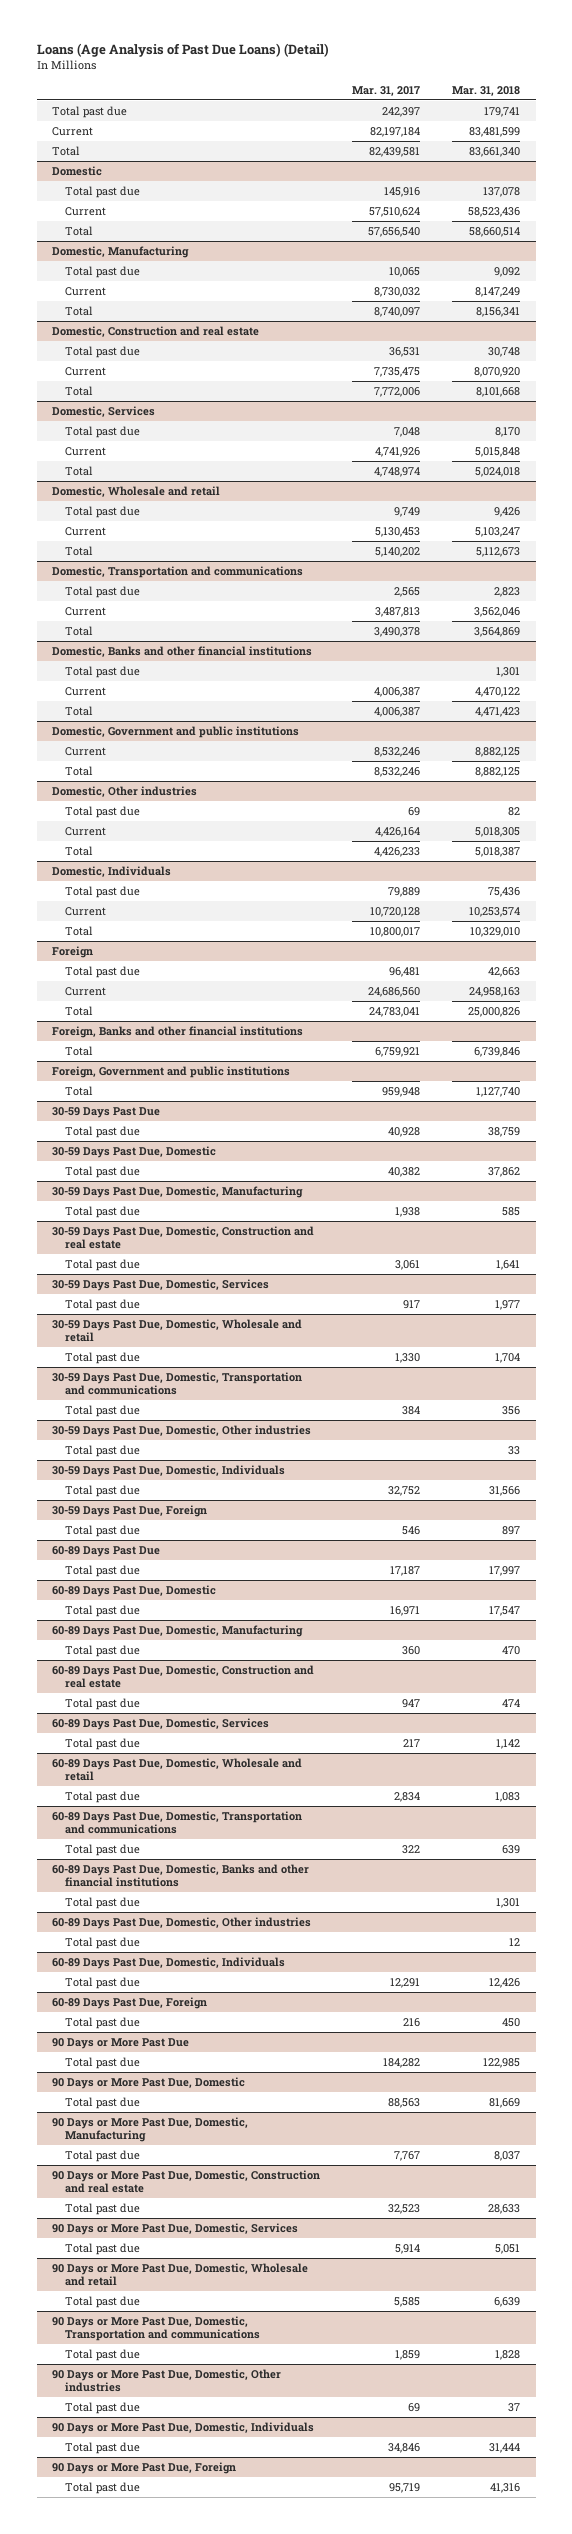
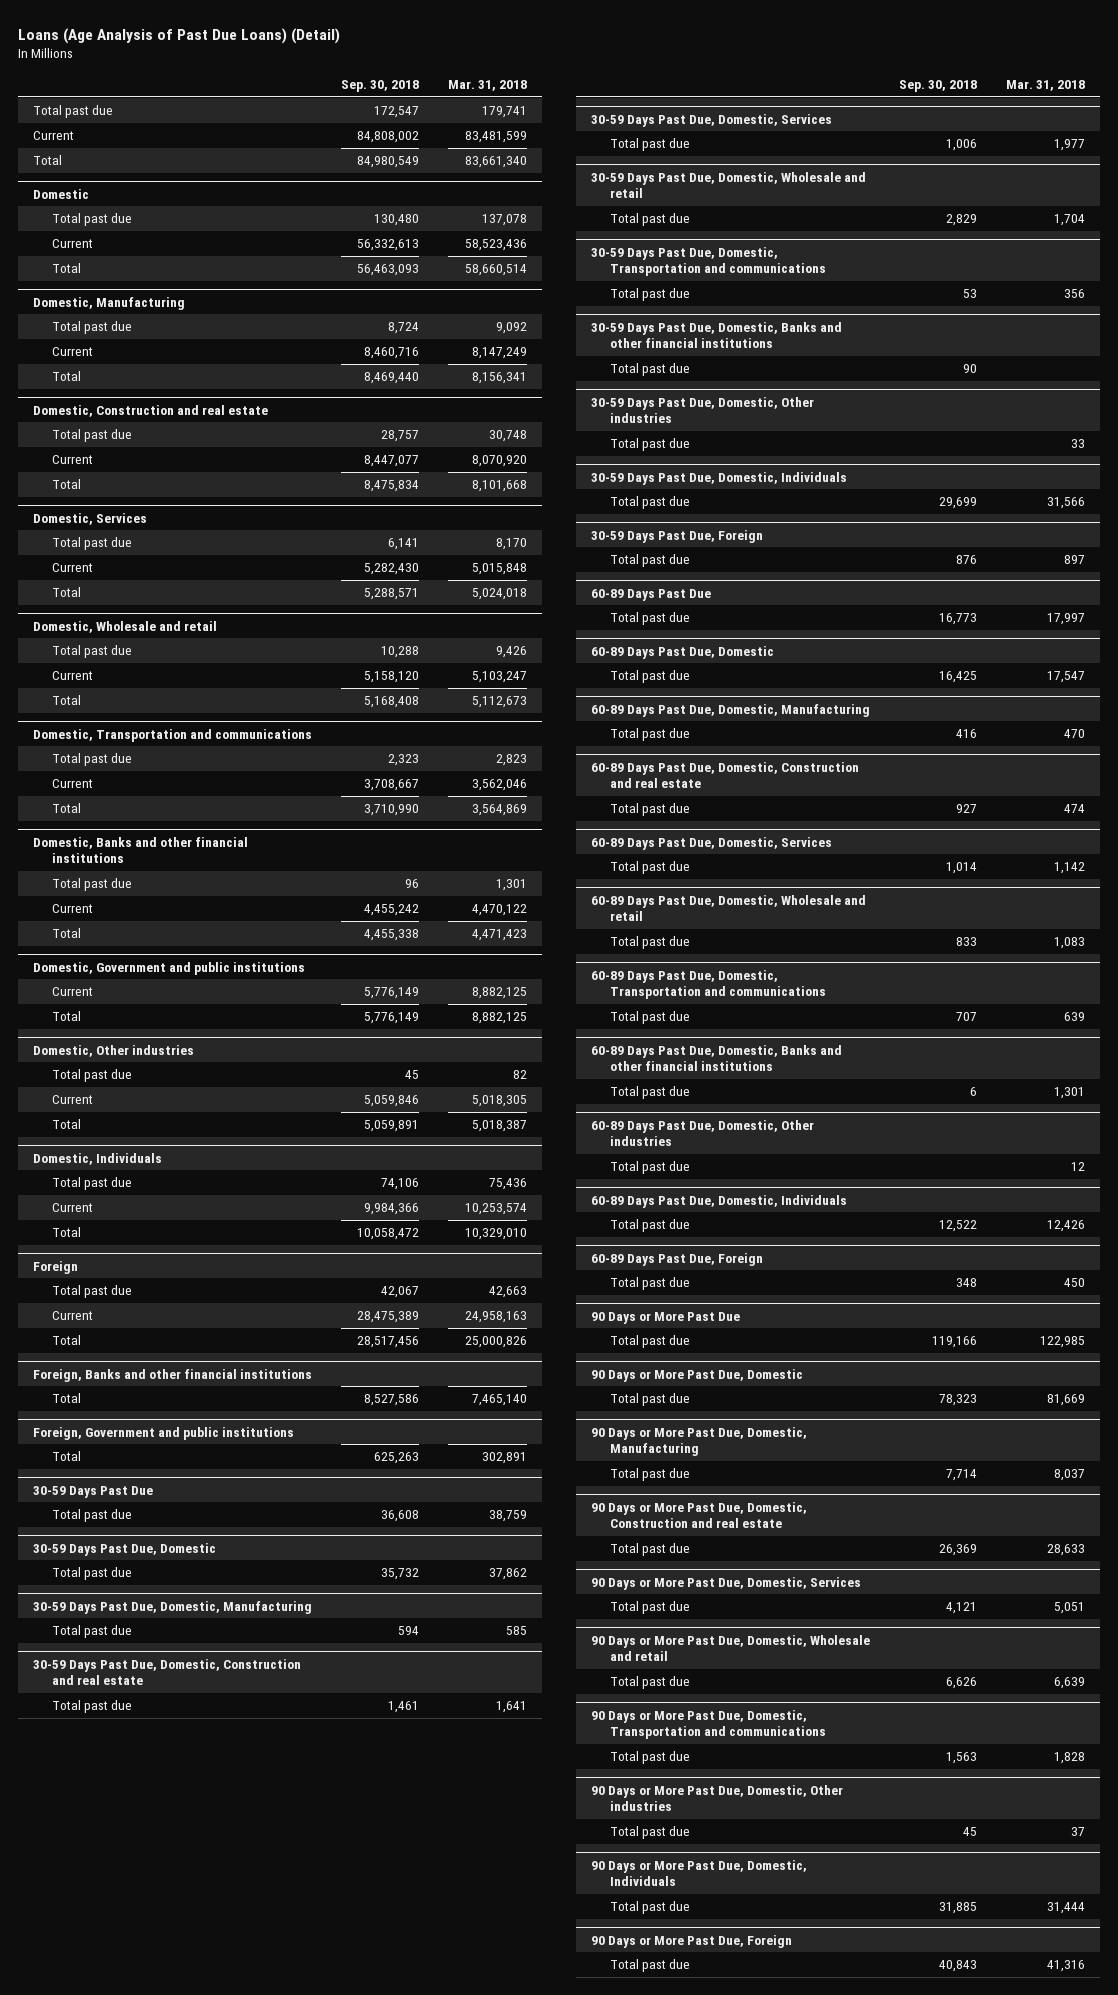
- | Mar. 31, 2017 | Mar. 31, 2018
+ | Sep. 30, 2018 | Mar. 31, 2018
@ Foreign, Banks and other financial institutions
- Total | 6,759,921 | 6,739,846
+ Total | 8,527,586 | 7,465,140
@ Foreign, Government and public institutions
- Total | 959,948 | 1,127,740
+ Total | 625,263 | 302,891
+ 30-59 Days Past Due, Domestic, Banks and other financial institutions
+ Total past due | 90 |

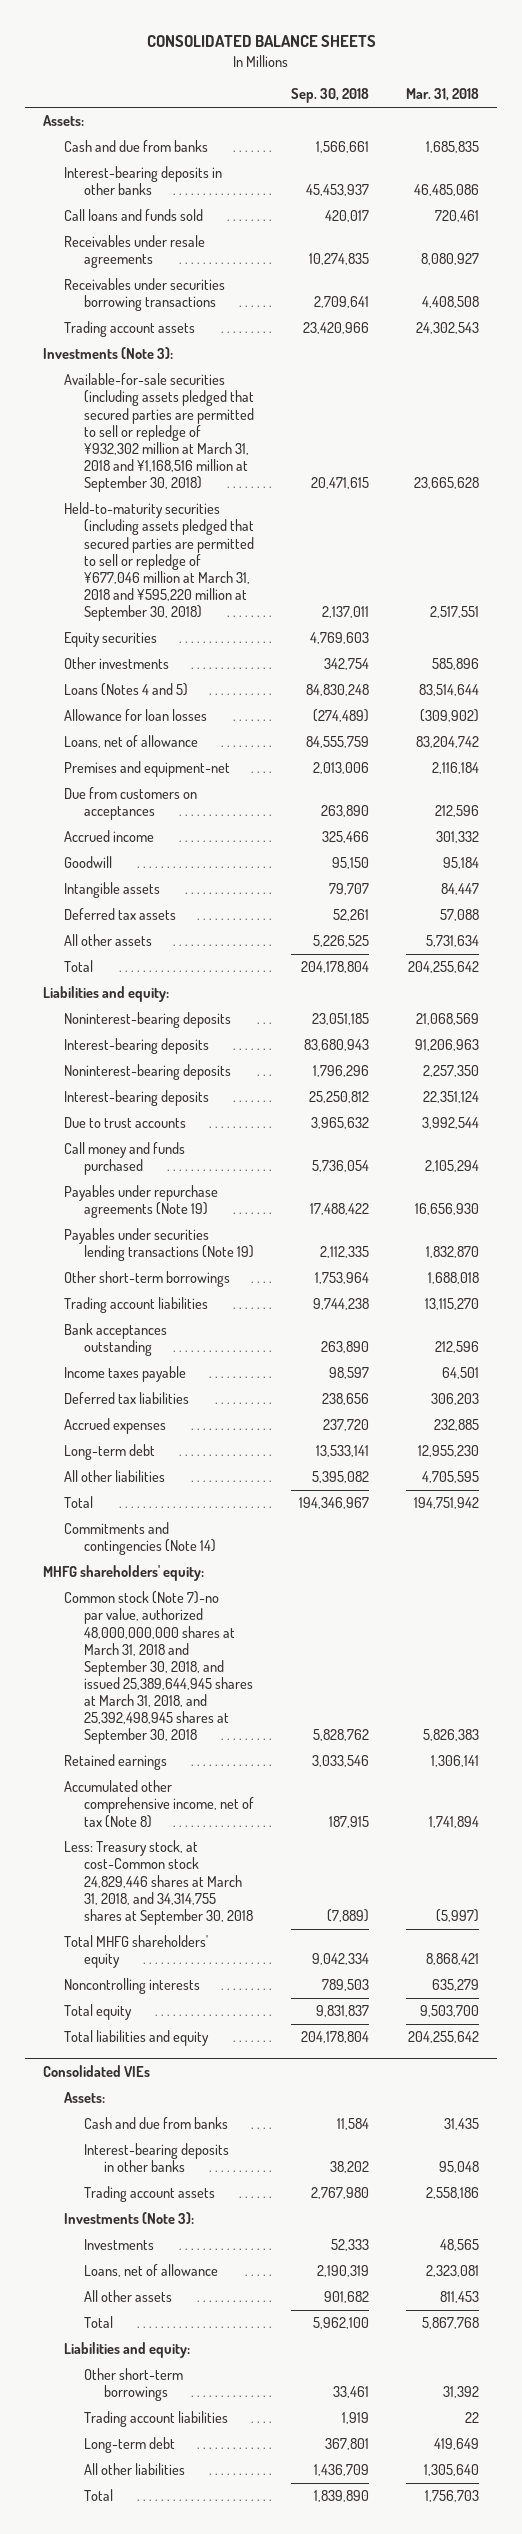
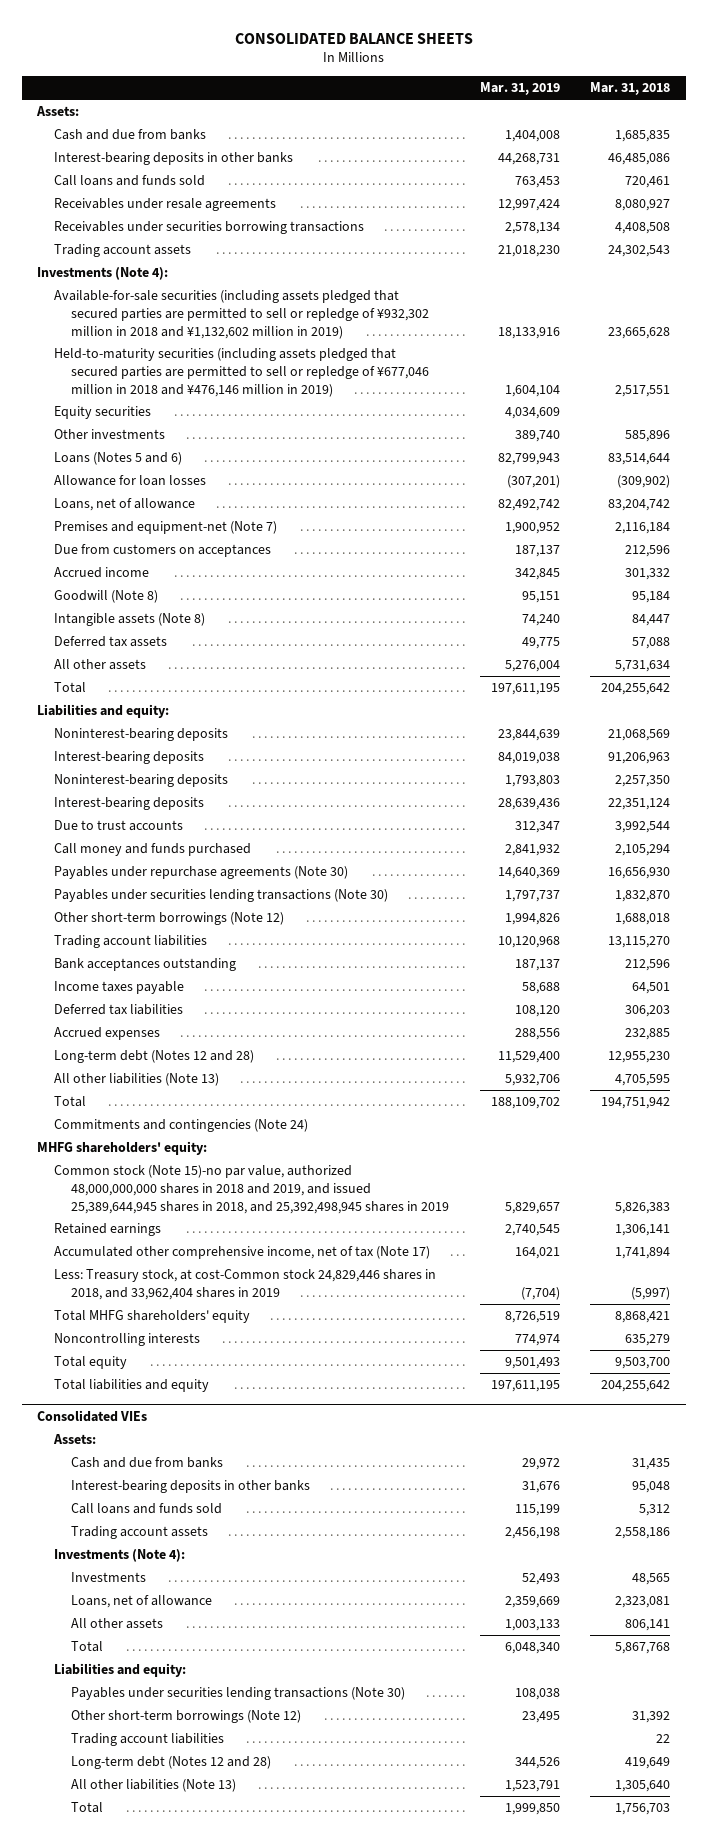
- | Sep. 30, 2018 | Mar. 31, 2018
+ | Mar. 31, 2019 | Mar. 31, 2018
- Investments (Note 3):
- Available-for-sale securities (including assets pledged that secured parties are permitted to sell or repledge of ¥932,302 million at March 31, 2018 and ¥1,168,516 million at September 30, 2018) | 20,471,615 | 23,665,628
- Held-to-maturity securities (including assets pledged that secured parties are permitted to sell or repledge of ¥677,046 million at March 31, 2018 and ¥595,220 million at September 30, 2018) | 2,137,011 | 2,517,551
+ Investments (Note 4):
+ Available-for-sale securities (including assets pledged that secured parties are permitted to sell or repledge of ¥932,302 million in 2018 and ¥1,132,602 million in 2019) | 18,133,916 | 23,665,628
+ Held-to-maturity securities (including assets pledged that secured parties are permitted to sell or repledge of ¥677,046 million in 2018 and ¥476,146 million in 2019) | 1,604,104 | 2,517,551
- Loans (Notes 4 and 5) | 84,830,248 | 83,514,644
+ Loans (Notes 5 and 6) | 82,799,943 | 83,514,644
- Premises and equipment-net | 2,013,006 | 2,116,184
+ Premises and equipment-net (Note 7) | 1,900,952 | 2,116,184
- Goodwill | 95,150 | 95,184
- Intangible assets | 79,707 | 84,447
+ Goodwill (Note 8) | 95,151 | 95,184
+ Intangible assets (Note 8) | 74,240 | 84,447
- Payables under repurchase agreements (Note 19) | 17,488,422 | 16,656,930
- Payables under securities lending transactions (Note 19) | 2,112,335 | 1,832,870
- Other short-term borrowings | 1,753,964 | 1,688,018
+ Payables under repurchase agreements (Note 30) | 14,640,369 | 16,656,930
+ Payables under securities lending transactions (Note 30) | 1,797,737 | 1,832,870
+ Other short-term borrowings (Note 12) | 1,994,826 | 1,688,018
- Long-term debt | 13,533,141 | 12,955,230
- All other liabilities | 5,395,082 | 4,705,595
+ Long-term debt (Notes 12 and 28) | 11,529,400 | 12,955,230
+ All other liabilities (Note 13) | 5,932,706 | 4,705,595
- Commitments and contingencies (Note 14)
+ Commitments and contingencies (Note 24)
- Common stock (Note 7)-no par value, authorized 48,000,000,000 shares at March 31, 2018 and September 30, 2018, and issued 25,389,644,945 shares at March 31, 2018, and 25,392,498,945 shares at September 30, 2018 | 5,828,762 | 5,826,383
+ Common stock (Note 15)-no par value, authorized 48,000,000,000 shares in 2018 and 2019, and issued 25,389,644,945 shares in 2018, and 25,392,498,945 shares in 2019 | 5,829,657 | 5,826,383
- Accumulated other comprehensive income, net of tax (Note 8) | 187,915 | 1,741,894
- Less: Treasury stock, at cost-Common stock 24,829,446 shares at March 31, 2018, and 34,314,755 shares at September 30, 2018 | (7,889) | (5,997)
+ Accumulated other comprehensive income, net of tax (Note 17) | 164,021 | 1,741,894
+ Less: Treasury stock, at cost-Common stock 24,829,446 shares in 2018, and 33,962,404 shares in 2019 | (7,704) | (5,997)
@ Consolidated VIEs
+ Call loans and funds sold | 115,199 | 5,312
- Investments (Note 3):
+ Investments (Note 4):
- All other assets | 901,682 | 811,453
+ All other assets | 1,003,133 | 806,141
- Other short-term borrowings | 33,461 | 31,392
+ Payables under securities lending transactions (Note 30) | 108,038 |
+ Other short-term borrowings (Note 12) | 23,495 | 31,392
- Long-term debt | 367,801 | 419,649
- All other liabilities | 1,436,709 | 1,305,640
+ Long-term debt (Notes 12 and 28) | 344,526 | 419,649
+ All other liabilities (Note 13) | 1,523,791 | 1,305,640

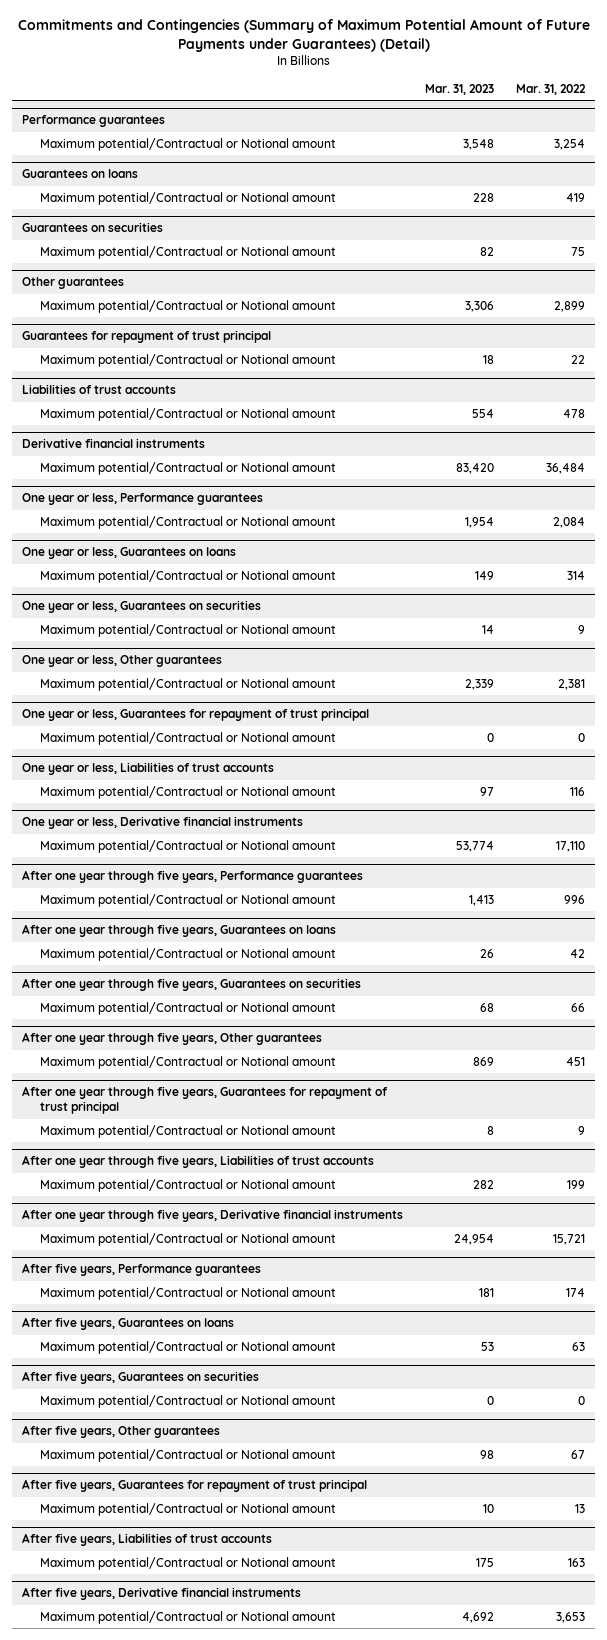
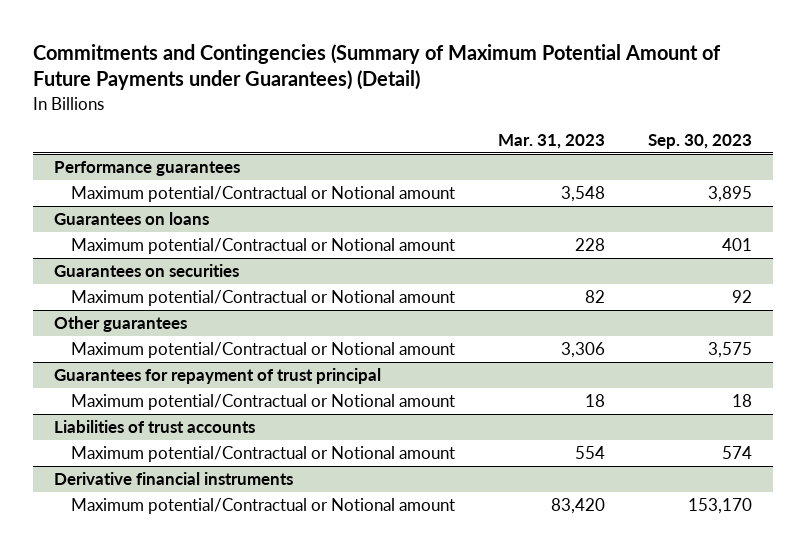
- | Mar. 31, 2023 | Mar. 31, 2022
+ | Mar. 31, 2023 | Sep. 30, 2023
- One year or less, Performance guarantees
- Maximum potential/Contractual or Notional amount | 1,954 | 2,084
- One year or less, Guarantees on loans
- Maximum potential/Contractual or Notional amount | 149 | 314
- One year or less, Guarantees on securities
- Maximum potential/Contractual or Notional amount | 14 | 9
- One year or less, Other guarantees
- Maximum potential/Contractual or Notional amount | 2,339 | 2,381
- One year or less, Guarantees for repayment of trust principal
- Maximum potential/Contractual or Notional amount | 0 | 0
- One year or less, Liabilities of trust accounts
- Maximum potential/Contractual or Notional amount | 97 | 116
- One year or less, Derivative financial instruments
- Maximum potential/Contractual or Notional amount | 53,774 | 17,110
- After one year through five years, Performance guarantees
- Maximum potential/Contractual or Notional amount | 1,413 | 996
- After one year through five years, Guarantees on loans
- Maximum potential/Contractual or Notional amount | 26 | 42
- After one year through five years, Guarantees on securities
- Maximum potential/Contractual or Notional amount | 68 | 66
- After one year through five years, Other guarantees
- Maximum potential/Contractual or Notional amount | 869 | 451
- After one year through five years, Guarantees for repayment of trust principal
- Maximum potential/Contractual or Notional amount | 8 | 9
- After one year through five years, Liabilities of trust accounts
- Maximum potential/Contractual or Notional amount | 282 | 199
- After one year through five years, Derivative financial instruments
- Maximum potential/Contractual or Notional amount | 24,954 | 15,721
- After five years, Performance guarantees
- Maximum potential/Contractual or Notional amount | 181 | 174
- After five years, Guarantees on loans
- Maximum potential/Contractual or Notional amount | 53 | 63
- After five years, Guarantees on securities
- Maximum potential/Contractual or Notional amount | 0 | 0
- After five years, Other guarantees
- Maximum potential/Contractual or Notional amount | 98 | 67
- After five years, Guarantees for repayment of trust principal
- Maximum potential/Contractual or Notional amount | 10 | 13
- After five years, Liabilities of trust accounts
- Maximum potential/Contractual or Notional amount | 175 | 163
- After five years, Derivative financial instruments
- Maximum potential/Contractual or Notional amount | 4,692 | 3,653

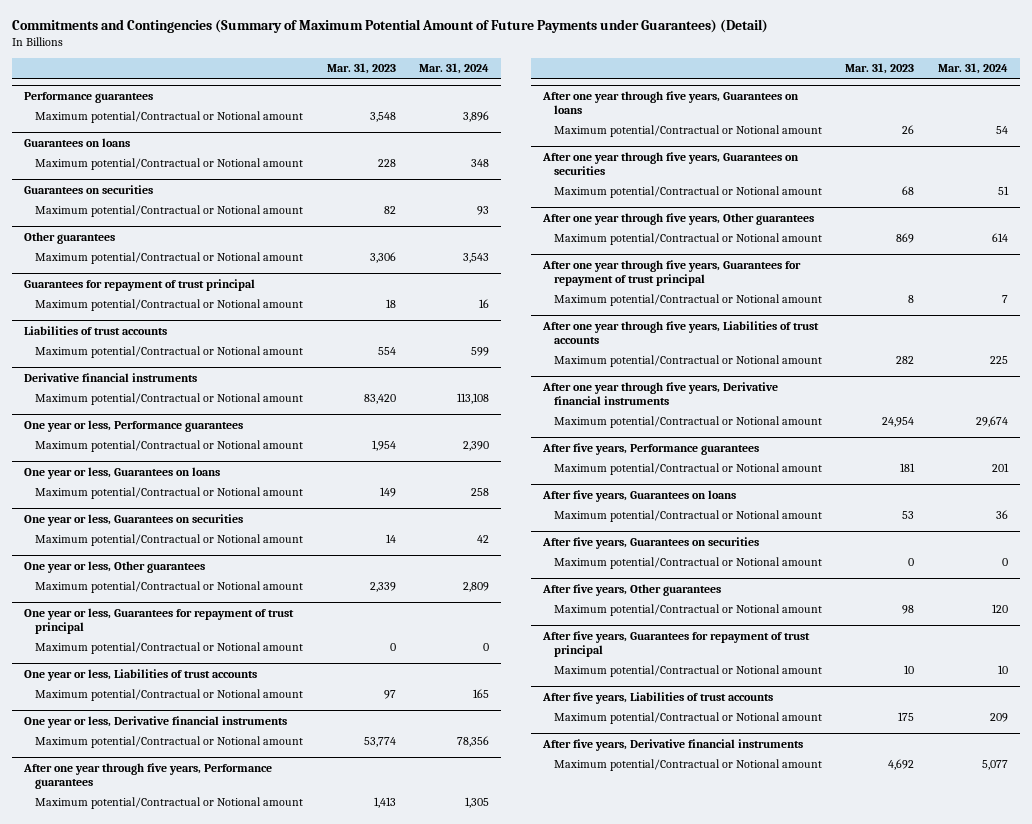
- | Mar. 31, 2023 | Sep. 30, 2023
+ | Mar. 31, 2023 | Mar. 31, 2024
+ One year or less, Performance guarantees
+ Maximum potential/Contractual or Notional amount | 1,954 | 2,390
+ One year or less, Guarantees on loans
+ Maximum potential/Contractual or Notional amount | 149 | 258
+ One year or less, Guarantees on securities
+ Maximum potential/Contractual or Notional amount | 14 | 42
+ One year or less, Other guarantees
+ Maximum potential/Contractual or Notional amount | 2,339 | 2,809
+ One year or less, Guarantees for repayment of trust principal
+ Maximum potential/Contractual or Notional amount | 0 | 0
+ One year or less, Liabilities of trust accounts
+ Maximum potential/Contractual or Notional amount | 97 | 165
+ One year or less, Derivative financial instruments
+ Maximum potential/Contractual or Notional amount | 53,774 | 78,356
+ After one year through five years, Performance guarantees
+ Maximum potential/Contractual or Notional amount | 1,413 | 1,305
+ After one year through five years, Guarantees on loans
+ Maximum potential/Contractual or Notional amount | 26 | 54
+ After one year through five years, Guarantees on securities
+ Maximum potential/Contractual or Notional amount | 68 | 51
+ After one year through five years, Other guarantees
+ Maximum potential/Contractual or Notional amount | 869 | 614
+ After one year through five years, Guarantees for repayment of trust principal
+ Maximum potential/Contractual or Notional amount | 8 | 7
+ After one year through five years, Liabilities of trust accounts
+ Maximum potential/Contractual or Notional amount | 282 | 225
+ After one year through five years, Derivative financial instruments
+ Maximum potential/Contractual or Notional amount | 24,954 | 29,674
+ After five years, Performance guarantees
+ Maximum potential/Contractual or Notional amount | 181 | 201
+ After five years, Guarantees on loans
+ Maximum potential/Contractual or Notional amount | 53 | 36
+ After five years, Guarantees on securities
+ Maximum potential/Contractual or Notional amount | 0 | 0
+ After five years, Other guarantees
+ Maximum potential/Contractual or Notional amount | 98 | 120
+ After five years, Guarantees for repayment of trust principal
+ Maximum potential/Contractual or Notional amount | 10 | 10
+ After five years, Liabilities of trust accounts
+ Maximum potential/Contractual or Notional amount | 175 | 209
+ After five years, Derivative financial instruments
+ Maximum potential/Contractual or Notional amount | 4,692 | 5,077

